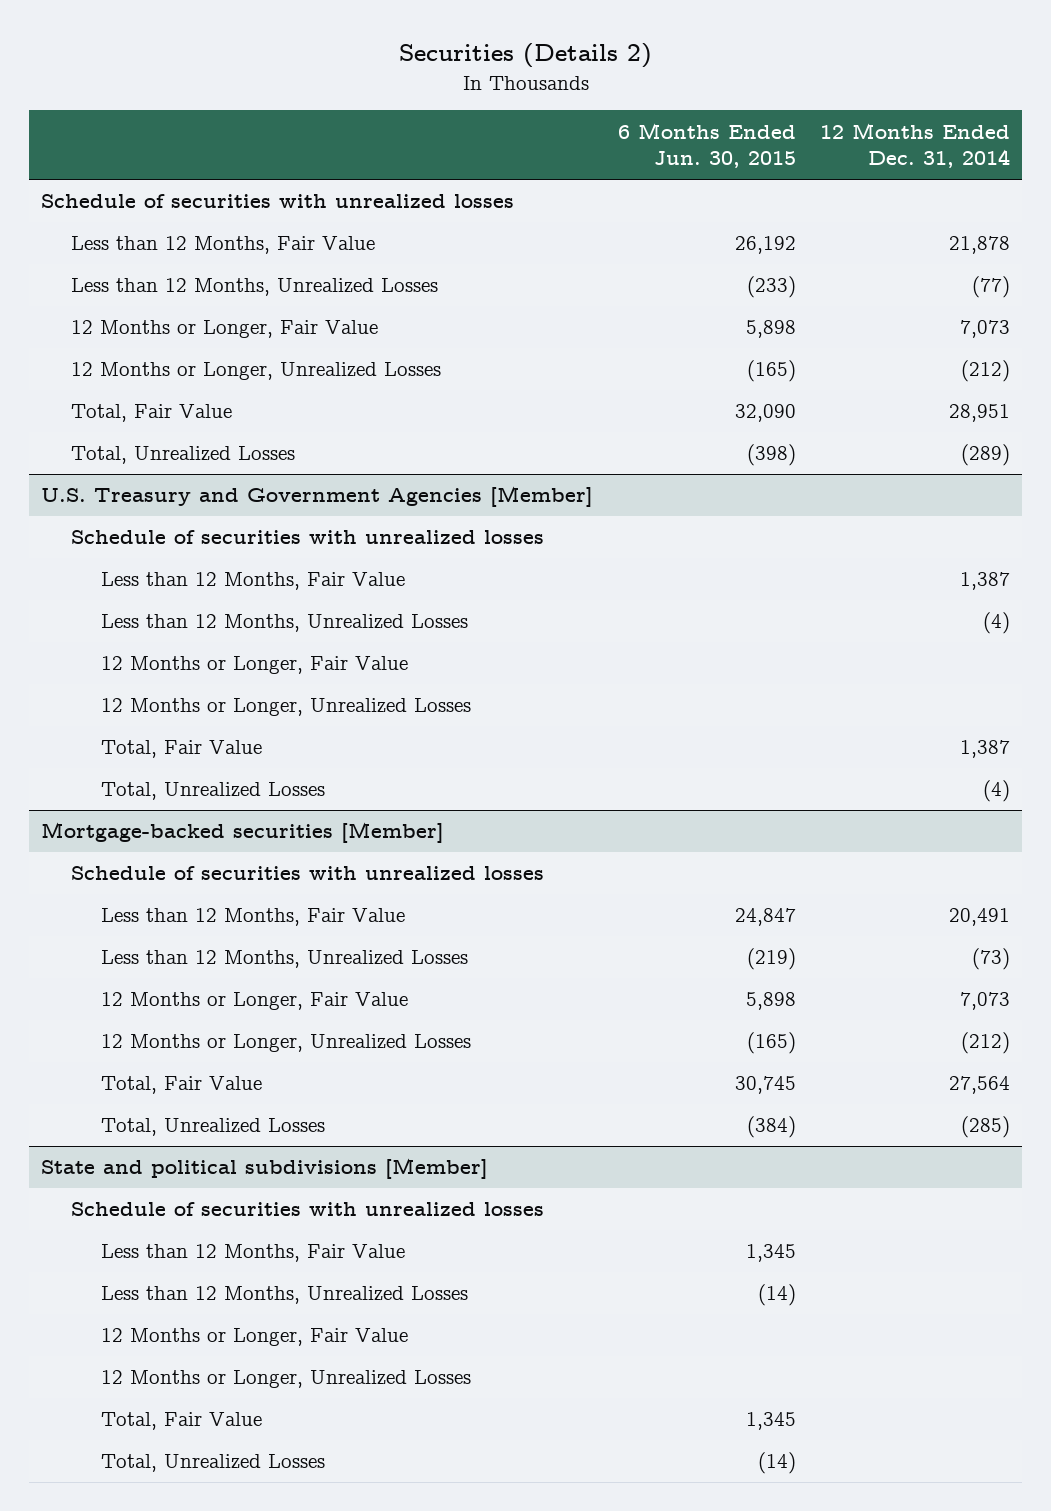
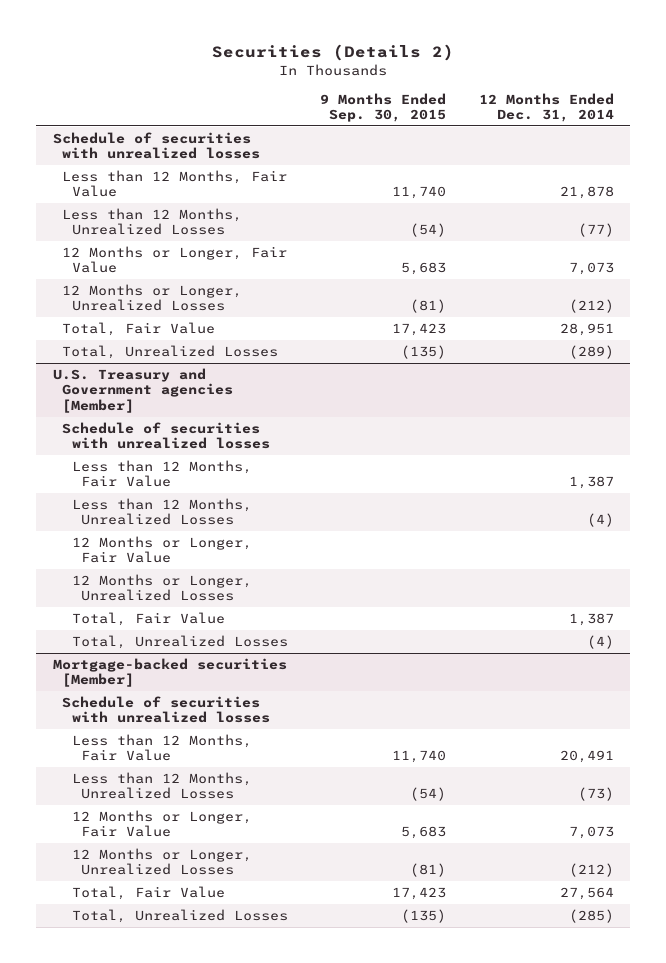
- | 6 Months Ended Jun. 30, 2015 | 12 Months Ended Dec. 31, 2014
+ | 9 Months Ended Sep. 30, 2015 | 12 Months Ended Dec. 31, 2014
- U.S. Treasury and Government Agencies [Member]
+ U.S. Treasury and Government agencies [Member]
- State and political subdivisions [Member]
- Schedule of securities with unrealized losses
- Less than 12 Months, Fair Value | 1,345 |
- Less than 12 Months, Unrealized Losses | (14) |
- 12 Months or Longer, Fair Value
- 12 Months or Longer, Unrealized Losses
- Total, Fair Value | 1,345 |
- Total, Unrealized Losses | (14) |

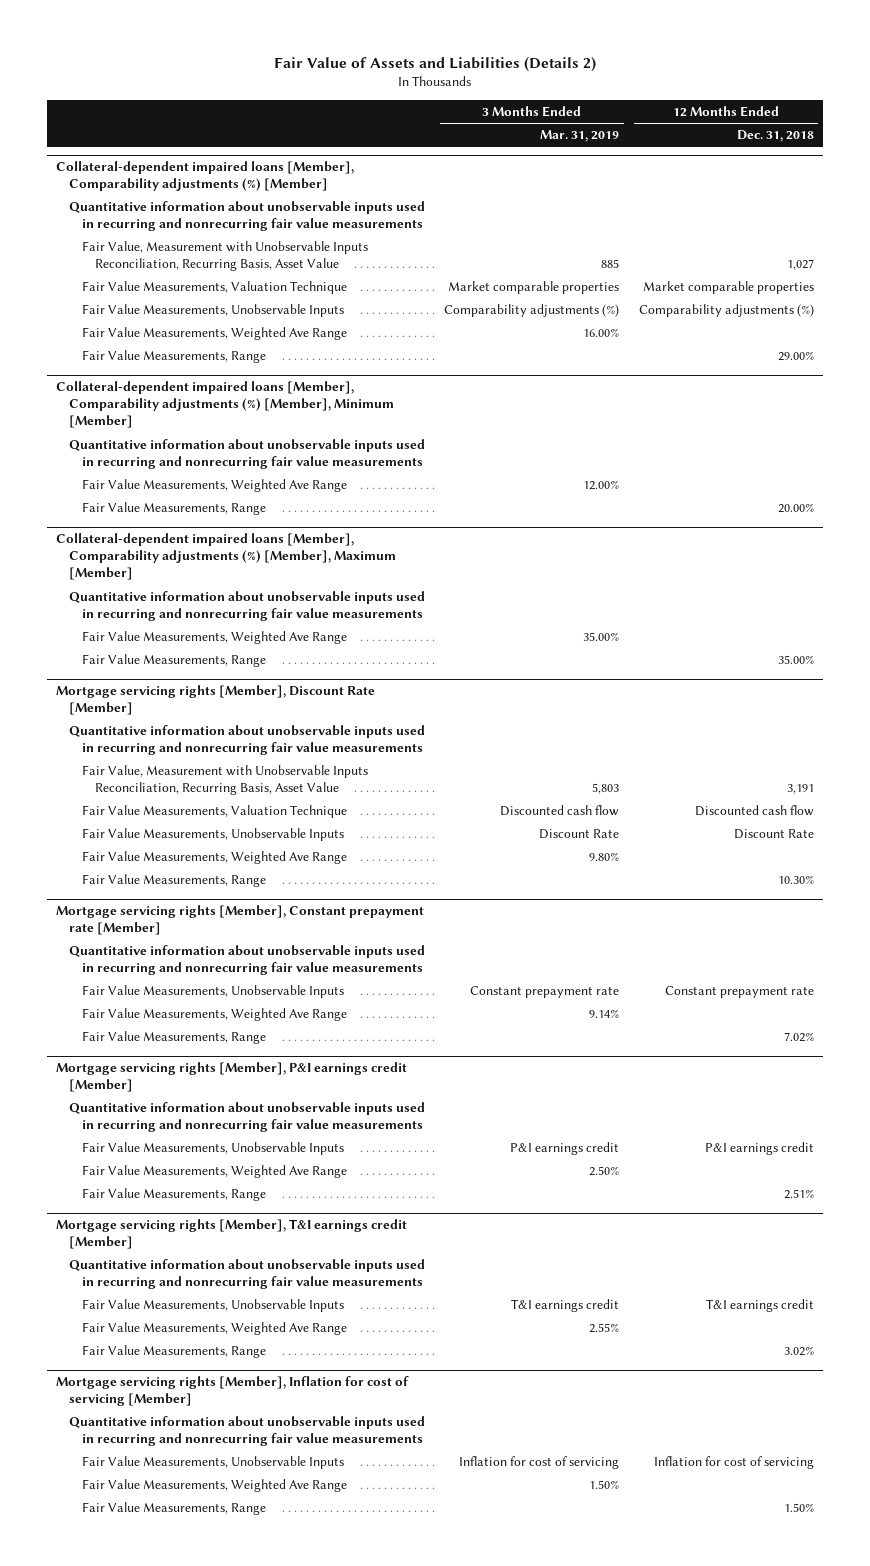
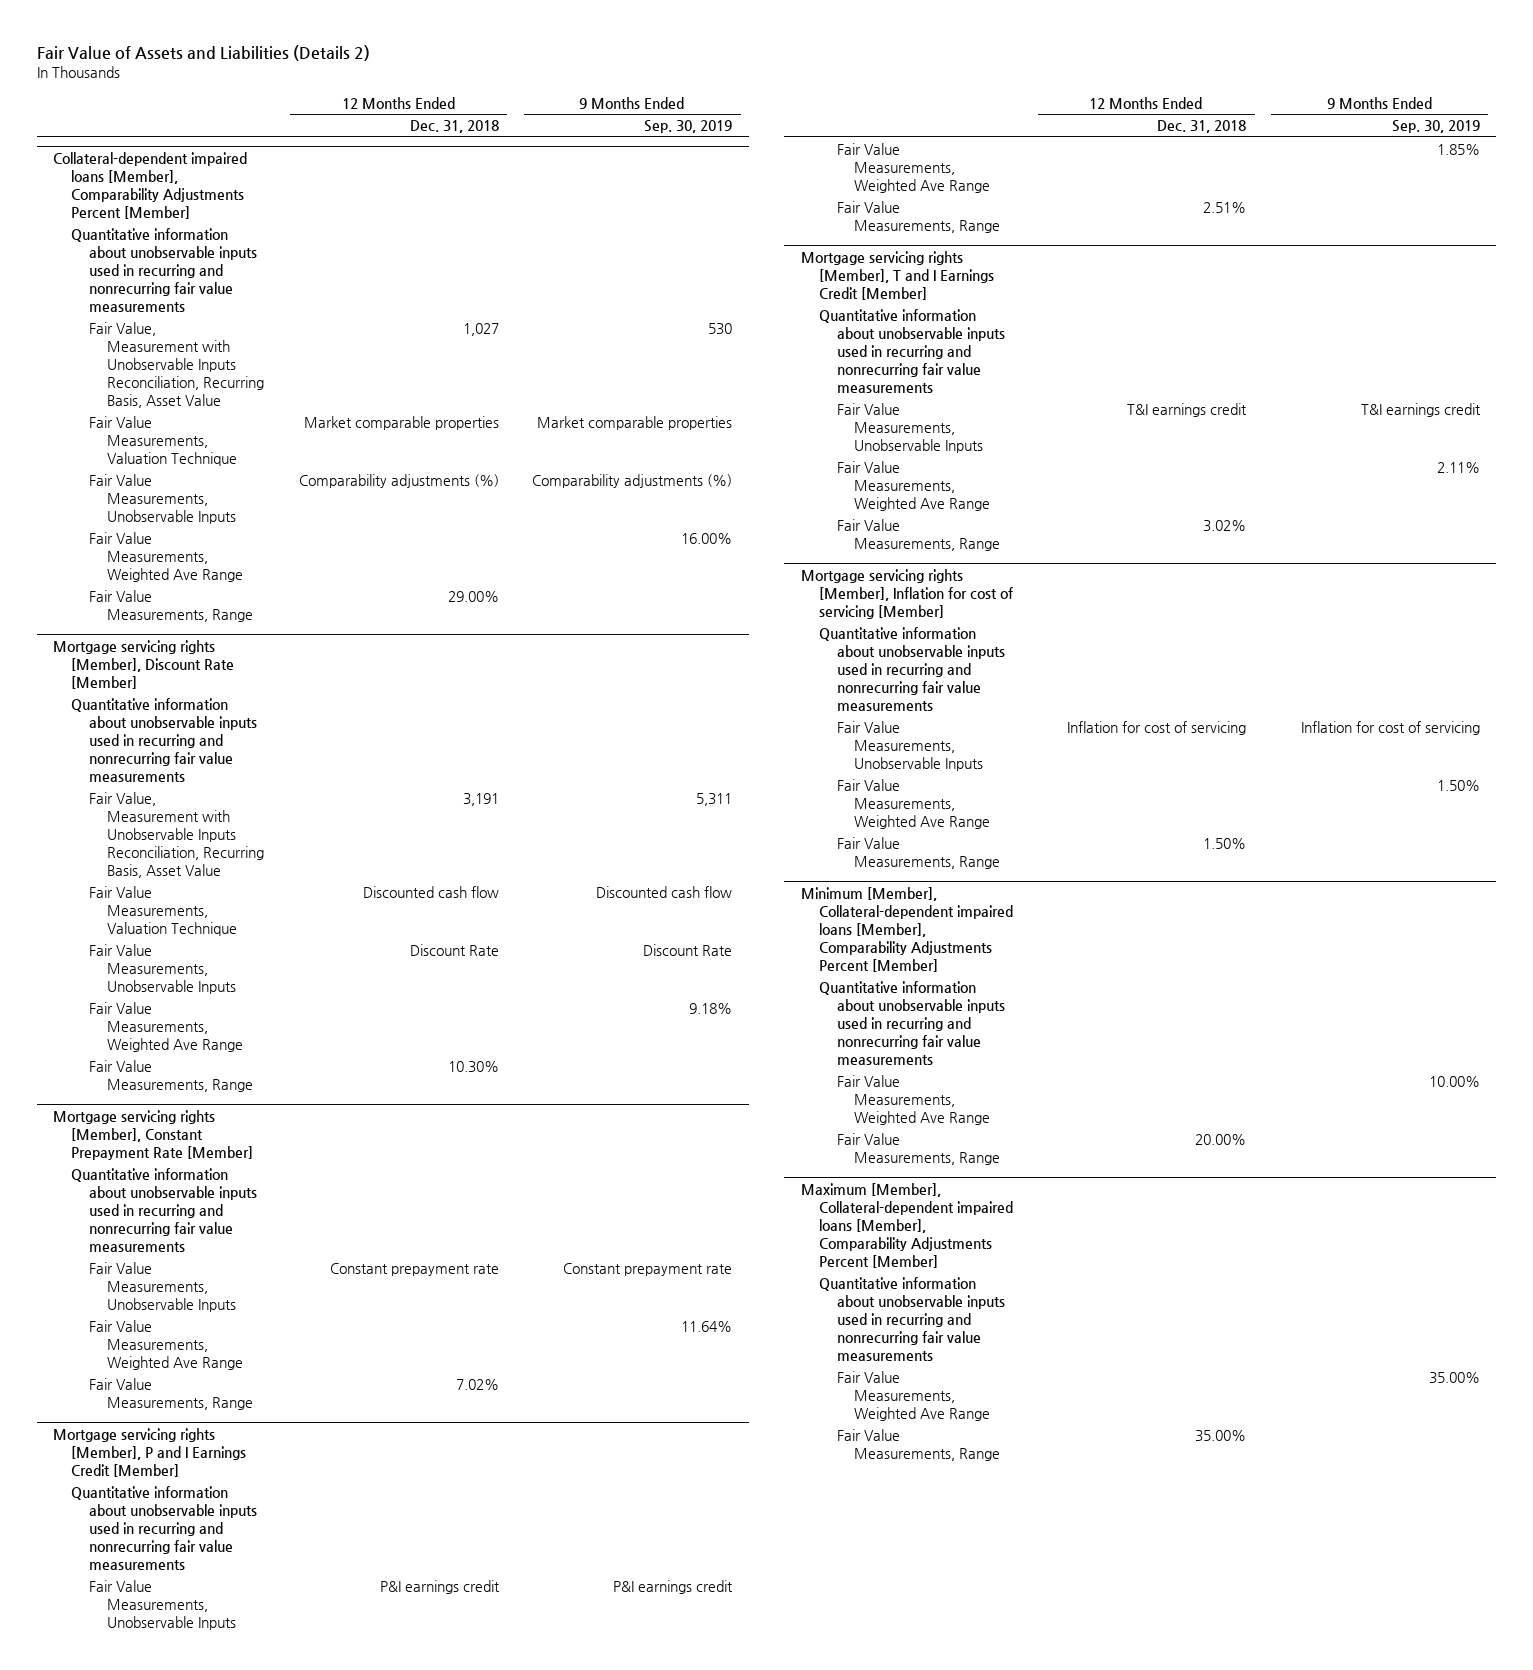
- | 3 Months Ended Mar. 31, 2019 | 12 Months Ended Dec. 31, 2018
+ | 12 Months Ended Dec. 31, 2018 | 9 Months Ended Sep. 30, 2019
- Collateral-dependent impaired loans [Member], Comparability adjustments (%) [Member]
+ Collateral-dependent impaired loans [Member], Comparability Adjustments Percent [Member]
- Collateral-dependent impaired loans [Member], Comparability adjustments (%) [Member], Minimum [Member]
- Quantitative information about unobservable inputs used in recurring and nonrecurring fair value measurements
- Fair Value Measurements, Weighted Ave Range | 12.00% |
- Fair Value Measurements, Range | | 20.00%
- Collateral-dependent impaired loans [Member], Comparability adjustments (%) [Member], Maximum [Member]
- Quantitative information about unobservable inputs used in recurring and nonrecurring fair value measurements
- Fair Value Measurements, Weighted Ave Range | 35.00% |
- Fair Value Measurements, Range | | 35.00%
- Mortgage servicing rights [Member], Constant prepayment rate [Member]
+ Mortgage servicing rights [Member], Constant Prepayment Rate [Member]
- Mortgage servicing rights [Member], P&I earnings credit [Member]
+ Mortgage servicing rights [Member], P and I Earnings Credit [Member]
- Mortgage servicing rights [Member], T&I earnings credit [Member]
+ Mortgage servicing rights [Member], T and I Earnings Credit [Member]
+ Minimum [Member], Collateral-dependent impaired loans [Member], Comparability Adjustments Percent [Member]
+ Quantitative information about unobservable inputs used in recurring and nonrecurring fair value measurements
+ Fair Value Measurements, Weighted Ave Range | | 10.00%
+ Fair Value Measurements, Range | 20.00% |
+ Maximum [Member], Collateral-dependent impaired loans [Member], Comparability Adjustments Percent [Member]
+ Quantitative information about unobservable inputs used in recurring and nonrecurring fair value measurements
+ Fair Value Measurements, Weighted Ave Range | | 35.00%
+ Fair Value Measurements, Range | 35.00% |

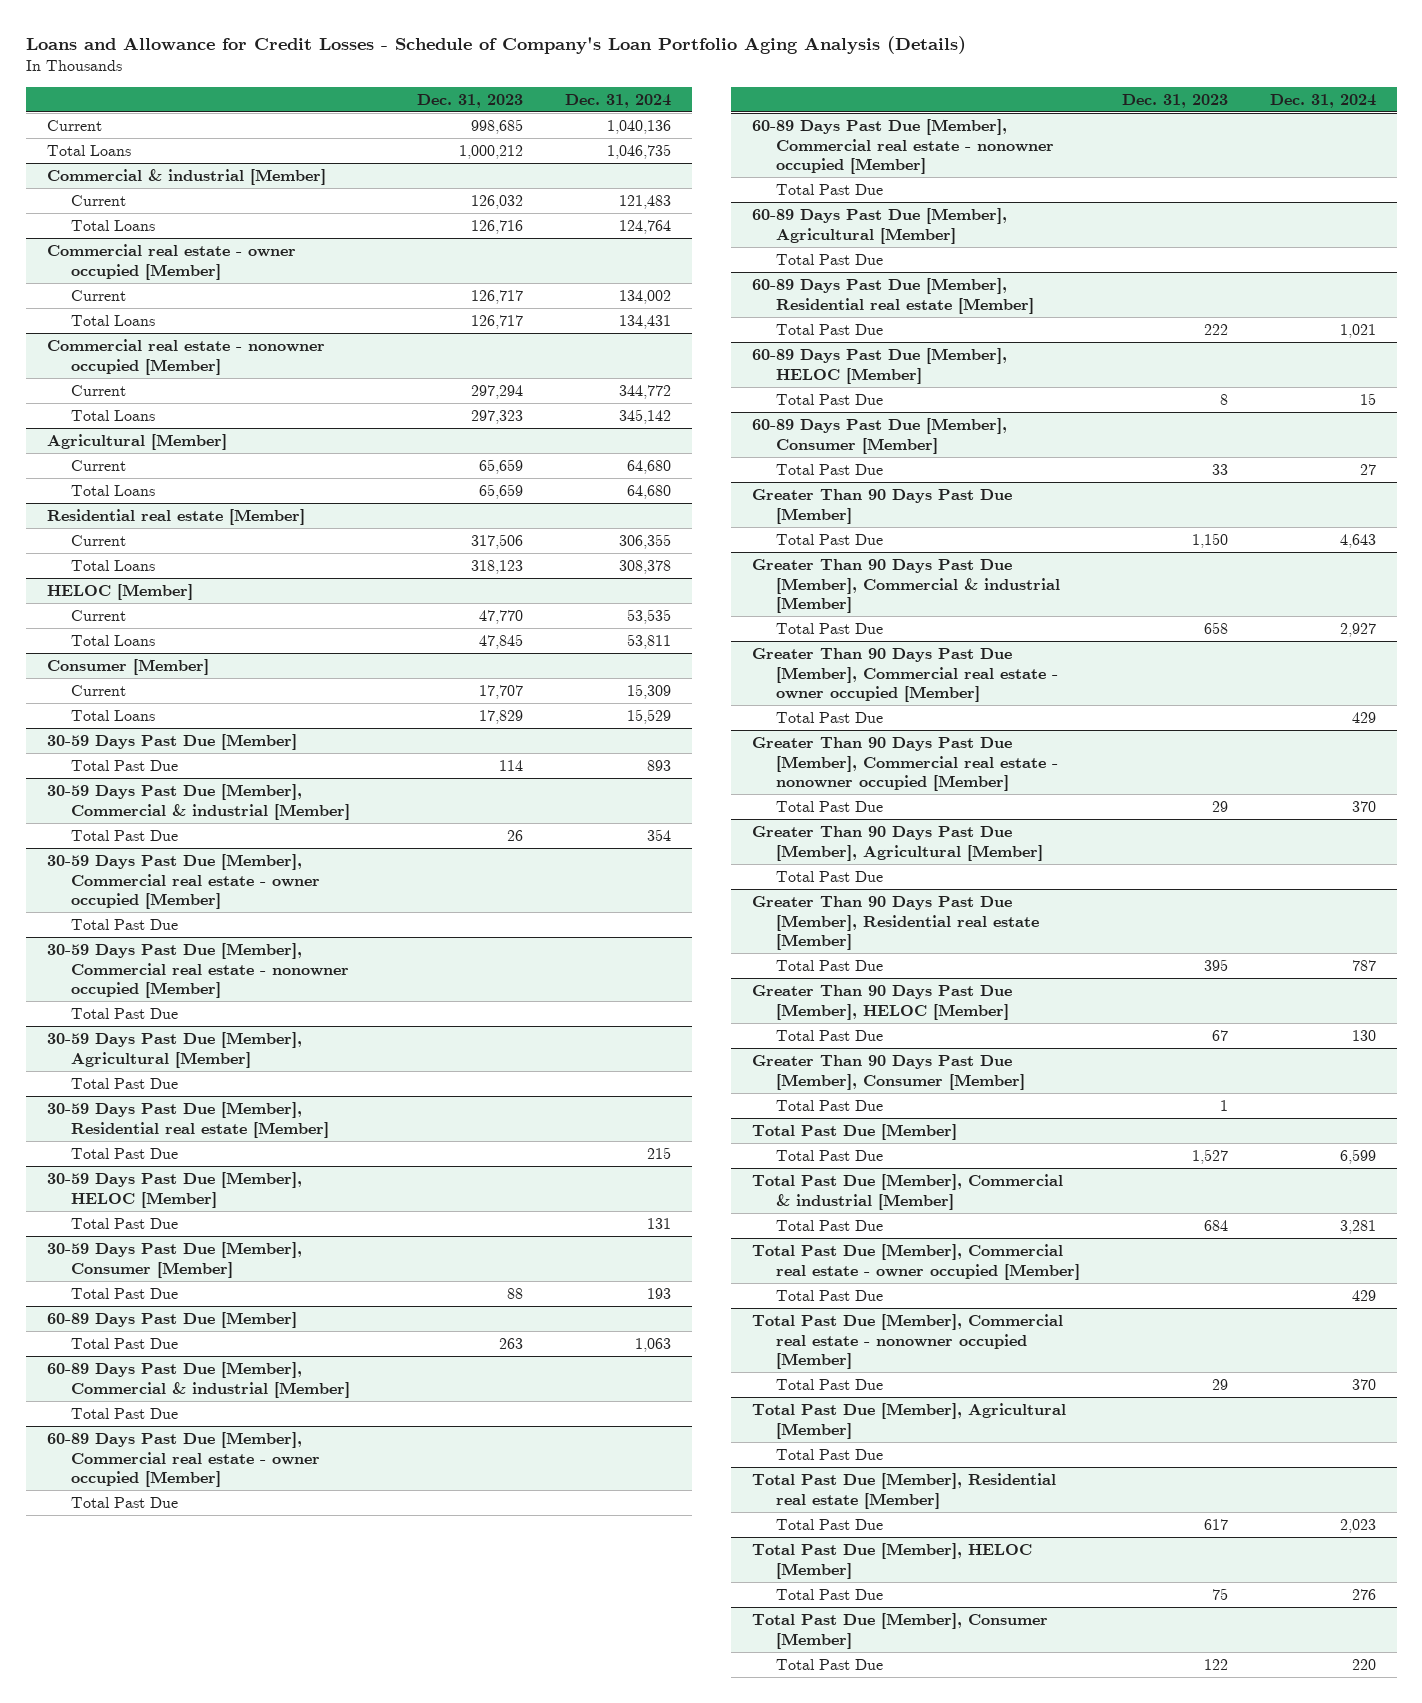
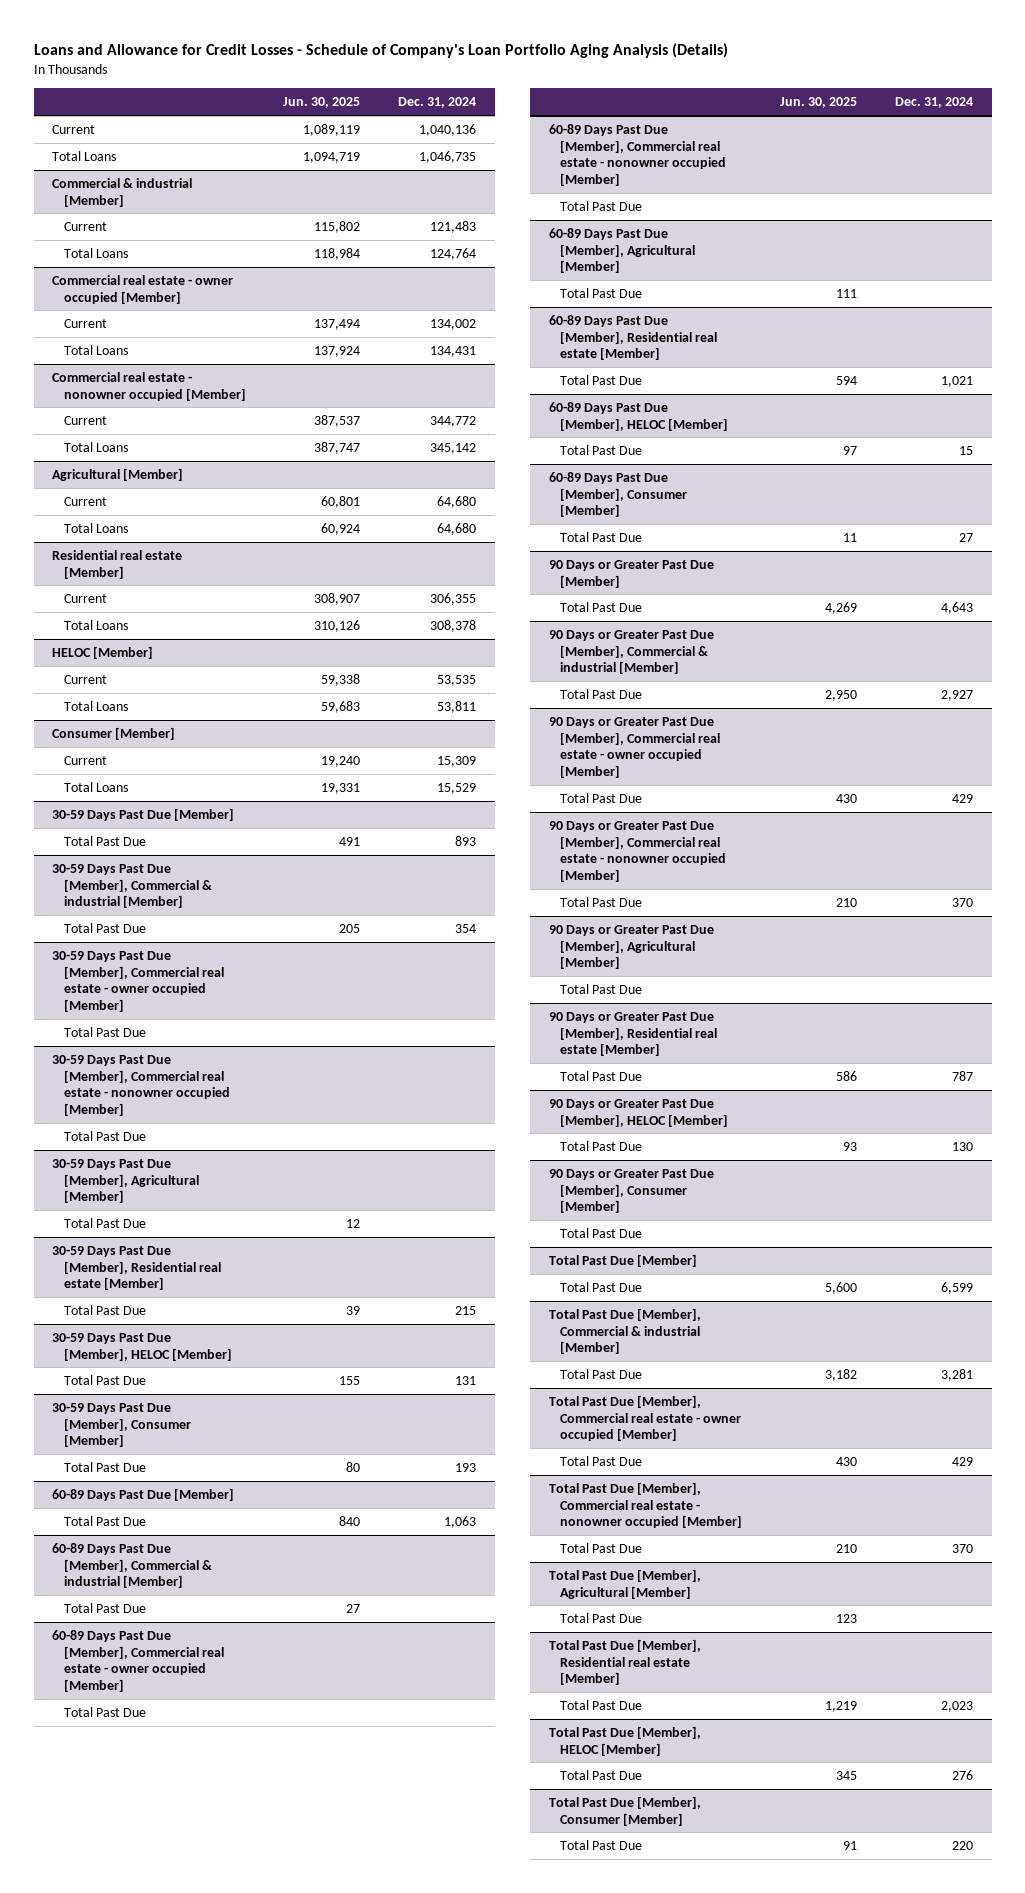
- | Dec. 31, 2023 | Dec. 31, 2024
+ | Jun. 30, 2025 | Dec. 31, 2024
- Greater Than 90 Days Past Due [Member]
+ 90 Days or Greater Past Due [Member]
- Greater Than 90 Days Past Due [Member], Commercial & industrial [Member]
+ 90 Days or Greater Past Due [Member], Commercial & industrial [Member]
- Greater Than 90 Days Past Due [Member], Commercial real estate - owner occupied [Member]
+ 90 Days or Greater Past Due [Member], Commercial real estate - owner occupied [Member]
- Greater Than 90 Days Past Due [Member], Commercial real estate - nonowner occupied [Member]
+ 90 Days or Greater Past Due [Member], Commercial real estate - nonowner occupied [Member]
- Greater Than 90 Days Past Due [Member], Agricultural [Member]
+ 90 Days or Greater Past Due [Member], Agricultural [Member]
- Greater Than 90 Days Past Due [Member], Residential real estate [Member]
+ 90 Days or Greater Past Due [Member], Residential real estate [Member]
- Greater Than 90 Days Past Due [Member], HELOC [Member]
+ 90 Days or Greater Past Due [Member], HELOC [Member]
- Greater Than 90 Days Past Due [Member], Consumer [Member]
+ 90 Days or Greater Past Due [Member], Consumer [Member]

